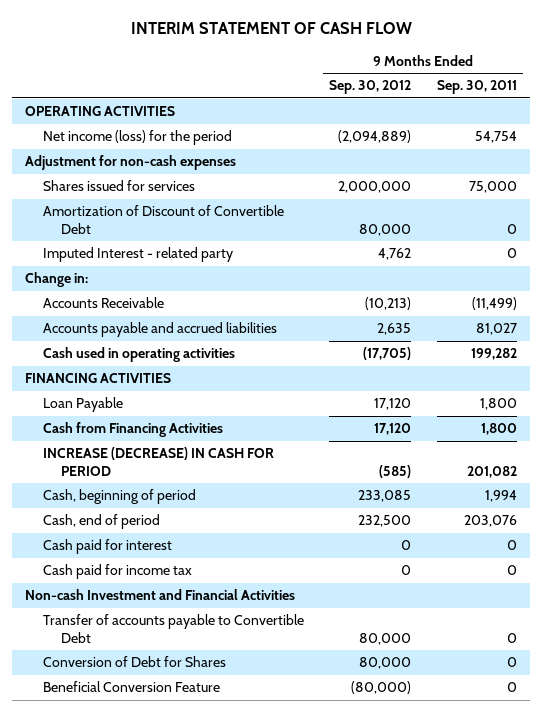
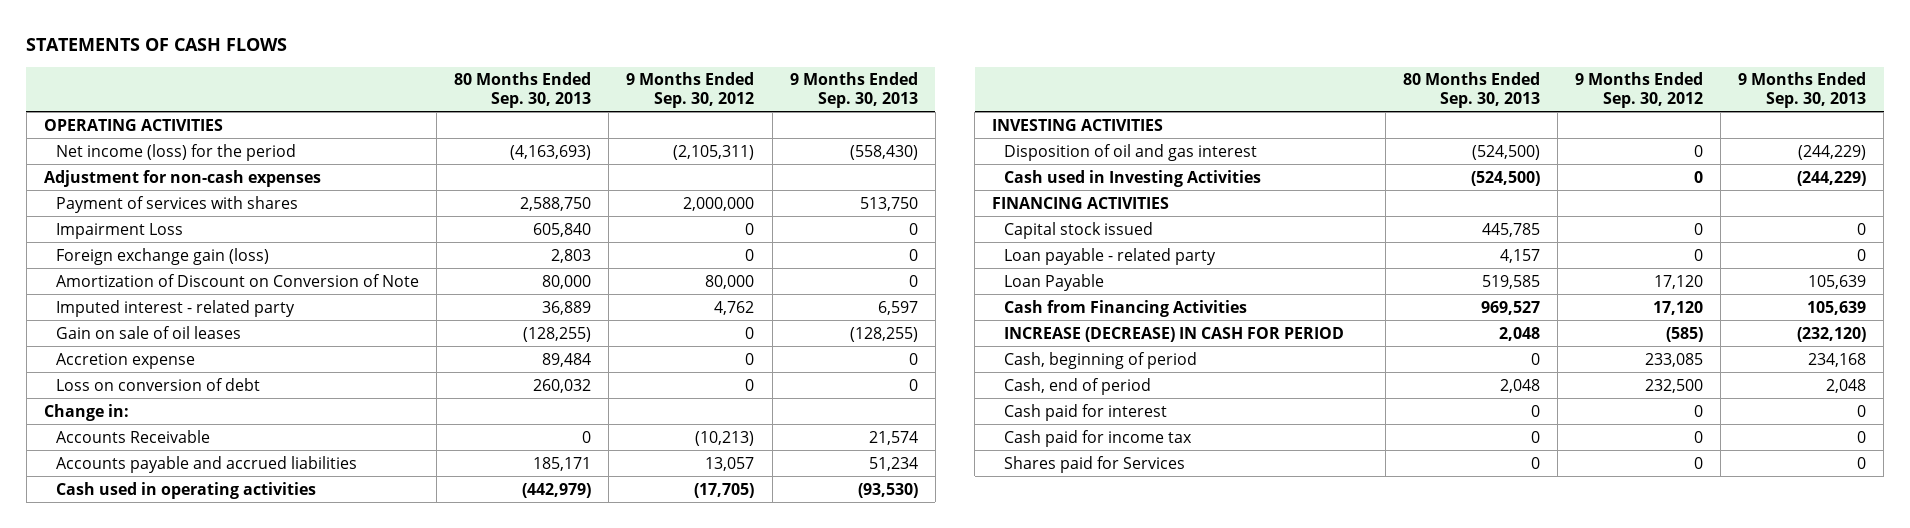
- INTERIM STATEMENT OF CASH FLOW
+ STATEMENTS OF CASH FLOWS
- | 9 Months Ended Sep. 30, 2012 | 9 Months Ended Sep. 30, 2011
+ | 80 Months Ended Sep. 30, 2013 | 9 Months Ended Sep. 30, 2012 | 9 Months Ended Sep. 30, 2013
- Net income (loss) for the period | (2,094,889) | 54,754
+ Net income (loss) for the period | (4,163,693) | (2,105,311) | (558,430)
- Shares issued for services | 2,000,000 | 75,000
- Amortization of Discount of Convertible Debt | 80,000 | 0
- Imputed Interest - related party | 4,762 | 0
+ Payment of services with shares | 2,588,750 | 2,000,000 | 513,750
+ Impairment Loss | 605,840 | 0 | 0
+ Foreign exchange gain (loss) | 2,803 | 0 | 0
+ Amortization of Discount on Conversion of Note | 80,000 | 80,000 | 0
+ Imputed interest - related party | 36,889 | 4,762 | 6,597
+ Gain on sale of oil leases | (128,255) | 0 | (128,255)
+ Accretion expense | 89,484 | 0 | 0
+ Loss on conversion of debt | 260,032 | 0 | 0
- Accounts payable and accrued liabilities | 2,635 | 81,027
+ Accounts payable and accrued liabilities | 185,171 | 13,057 | 51,234
+ INVESTING ACTIVITIES
+ Disposition of oil and gas interest | (524,500) | 0 | (244,229)
+ Cash used in Investing Activities | (524,500) | 0 | (244,229)
+ Capital stock issued | 445,785 | 0 | 0
+ Loan payable - related party | 4,157 | 0 | 0
- Non-cash Investment and Financial Activities
- Transfer of accounts payable to Convertible Debt | 80,000 | 0
- Conversion of Debt for Shares | 80,000 | 0
- Beneficial Conversion Feature | (80,000) | 0
+ Shares paid for Services | 0 | 0 | 0

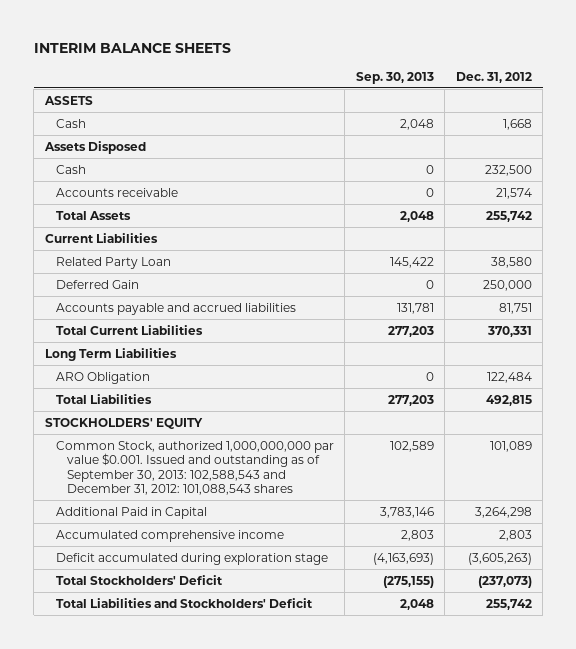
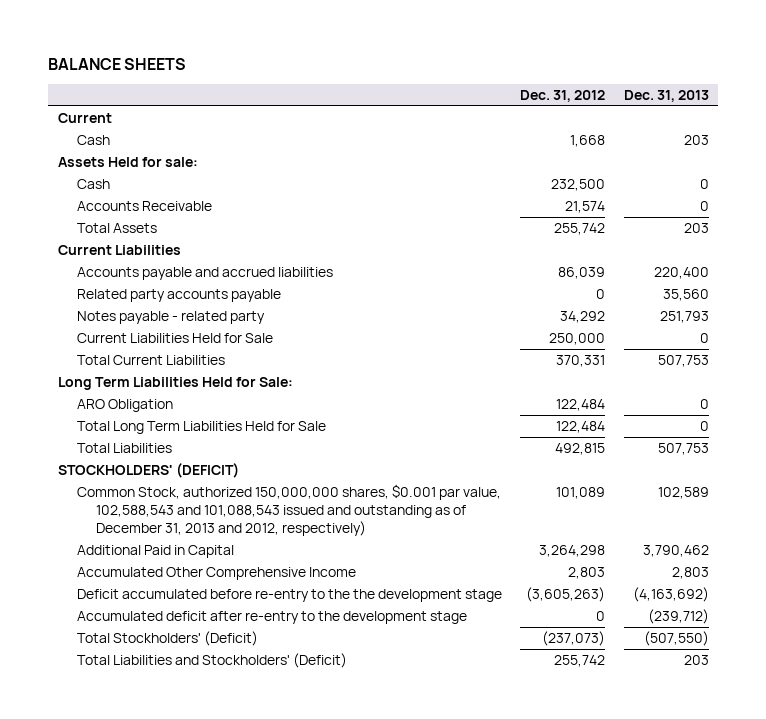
- INTERIM BALANCE SHEETS
+ BALANCE SHEETS
- | Sep. 30, 2013 | Dec. 31, 2012
+ | Dec. 31, 2012 | Dec. 31, 2013
- ASSETS
+ Current
- Assets Disposed
+ Assets Held for sale:
- Accounts receivable | 0 | 21,574
+ Accounts Receivable | 21,574 | 0
- Related Party Loan | 145,422 | 38,580
- Deferred Gain | 0 | 250,000
- Accounts payable and accrued liabilities | 131,781 | 81,751
+ Accounts payable and accrued liabilities | 86,039 | 220,400
+ Related party accounts payable | 0 | 35,560
+ Notes payable - related party | 34,292 | 251,793
+ Current Liabilities Held for Sale | 250,000 | 0
- Long Term Liabilities
+ Long Term Liabilities Held for Sale:
+ Total Long Term Liabilities Held for Sale | 122,484 | 0
- STOCKHOLDERS' EQUITY
- Common Stock, authorized 1,000,000,000 par value $0.001. Issued and outstanding as of September 30, 2013: 102,588,543 and December 31, 2012: 101,088,543 shares | 102,589 | 101,089
+ STOCKHOLDERS' (DEFICIT)
+ Common Stock, authorized 150,000,000 shares, $0.001 par value, 102,588,543 and 101,088,543 issued and outstanding as of December 31, 2013 and 2012, respectively) | 101,089 | 102,589
- Accumulated comprehensive income | 2,803 | 2,803
- Deficit accumulated during exploration stage | (4,163,693) | (3,605,263)
- Total Stockholders' Deficit | (275,155) | (237,073)
- Total Liabilities and Stockholders' Deficit | 2,048 | 255,742
+ Accumulated Other Comprehensive Income | 2,803 | 2,803
+ Deficit accumulated before re-entry to the the development stage | (3,605,263) | (4,163,692)
+ Accumulated deficit after re-entry to the development stage | 0 | (239,712)
+ Total Stockholders' (Deficit) | (237,073) | (507,550)
+ Total Liabilities and Stockholders' (Deficit) | 255,742 | 203

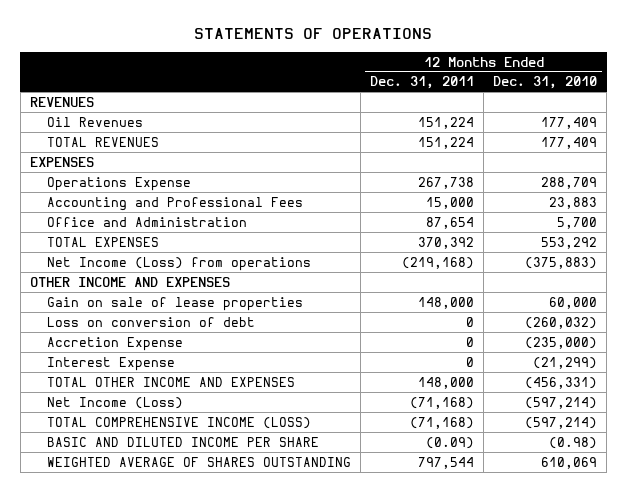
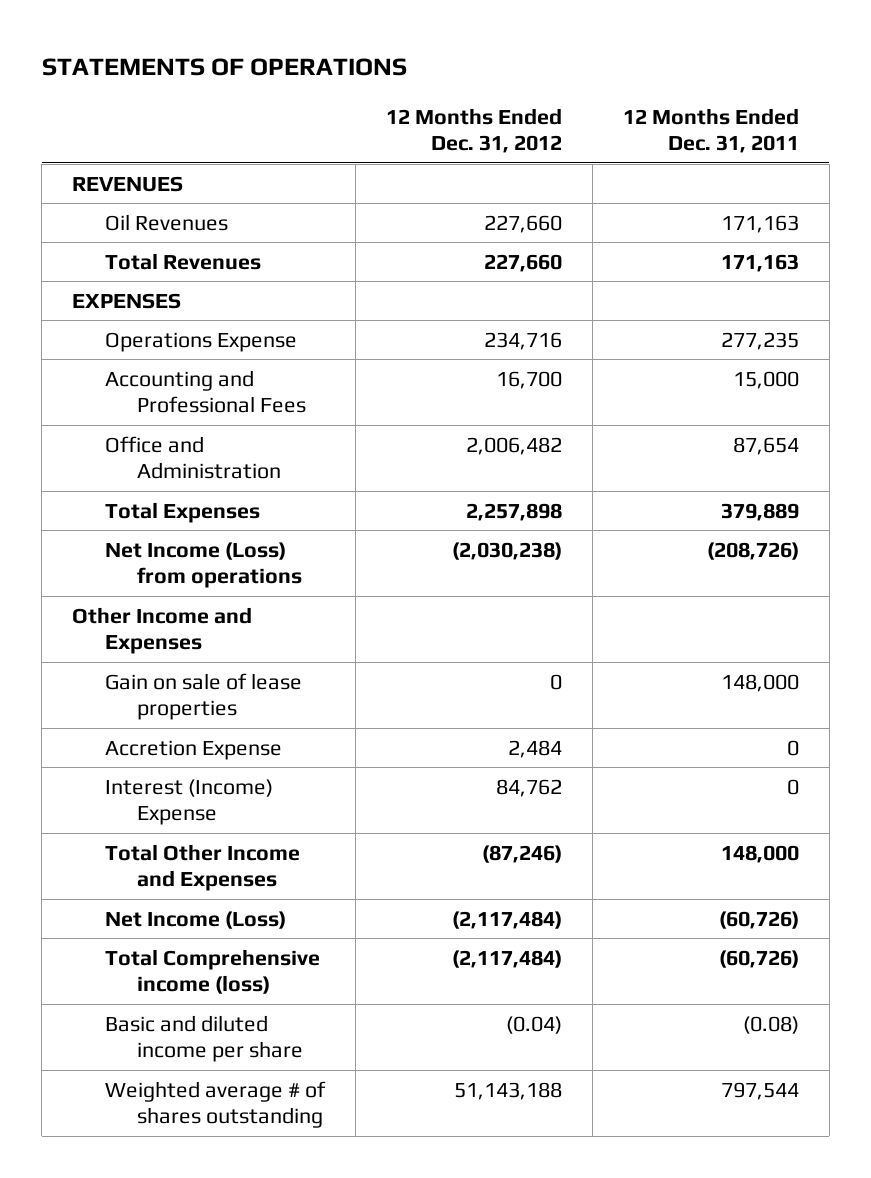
- | 12 Months Ended Dec. 31, 2011 | 12 Months Ended Dec. 31, 2010
+ | 12 Months Ended Dec. 31, 2012 | 12 Months Ended Dec. 31, 2011
- Oil Revenues | 151,224 | 177,409
- TOTAL REVENUES | 151,224 | 177,409
+ Oil Revenues | 227,660 | 171,163
+ Total Revenues | 227,660 | 171,163
- Operations Expense | 267,738 | 288,709
+ Operations Expense | 234,716 | 277,235
- TOTAL EXPENSES | 370,392 | 553,292
- Net Income (Loss) from operations | (219,168) | (375,883)
- OTHER INCOME AND EXPENSES
+ Total Expenses | 2,257,898 | 379,889
+ Net Income (Loss) from operations | (2,030,238) | (208,726)
+ Other Income and Expenses
- Loss on conversion of debt | 0 | (260,032)
- Interest Expense | 0 | (21,299)
- TOTAL OTHER INCOME AND EXPENSES | 148,000 | (456,331)
- Net Income (Loss) | (71,168) | (597,214)
- TOTAL COMPREHENSIVE INCOME (LOSS) | (71,168) | (597,214)
- BASIC AND DILUTED INCOME PER SHARE | (0.09) | (0.98)
- WEIGHTED AVERAGE OF SHARES OUTSTANDING | 797,544 | 610,069
+ Interest (Income) Expense | 84,762 | 0
+ Total Other Income and Expenses | (87,246) | 148,000
+ Net Income (Loss) | (2,117,484) | (60,726)
+ Total Comprehensive income (loss) | (2,117,484) | (60,726)
+ Basic and diluted income per share | (0.04) | (0.08)
+ Weighted average # of shares outstanding | 51,143,188 | 797,544

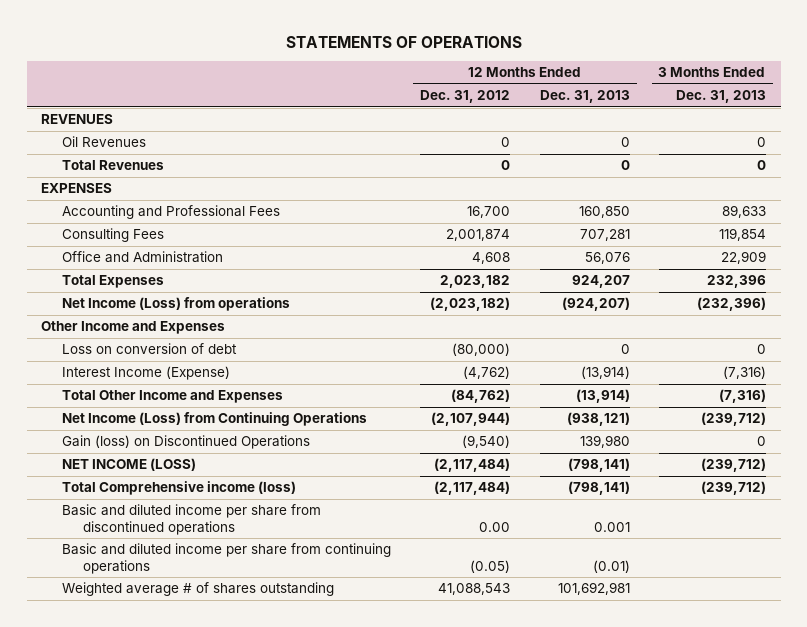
- | 12 Months Ended Dec. 31, 2012 | 12 Months Ended Dec. 31, 2011
+ | 12 Months Ended Dec. 31, 2012 | 12 Months Ended Dec. 31, 2013 | 3 Months Ended Dec. 31, 2013
- Oil Revenues | 227,660 | 171,163
- Total Revenues | 227,660 | 171,163
+ Oil Revenues | 0 | 0 | 0
+ Total Revenues | 0 | 0 | 0
- Operations Expense | 234,716 | 277,235
- Office and Administration | 2,006,482 | 87,654
- Total Expenses | 2,257,898 | 379,889
- Net Income (Loss) from operations | (2,030,238) | (208,726)
+ Consulting Fees | 2,001,874 | 707,281 | 119,854
+ Office and Administration | 4,608 | 56,076 | 22,909
+ Total Expenses | 2,023,182 | 924,207 | 232,396
+ Net Income (Loss) from operations | (2,023,182) | (924,207) | (232,396)
- Gain on sale of lease properties | 0 | 148,000
- Accretion Expense | 2,484 | 0
- Interest (Income) Expense | 84,762 | 0
- Total Other Income and Expenses | (87,246) | 148,000
- Net Income (Loss) | (2,117,484) | (60,726)
+ Loss on conversion of debt | (80,000) | 0 | 0
+ Interest Income (Expense) | (4,762) | (13,914) | (7,316)
+ Total Other Income and Expenses | (84,762) | (13,914) | (7,316)
+ Net Income (Loss) from Continuing Operations | (2,107,944) | (938,121) | (239,712)
+ Gain (loss) on Discontinued Operations | (9,540) | 139,980 | 0
+ NET INCOME (LOSS) | (2,117,484) | (798,141) | (239,712)
- Basic and diluted income per share | (0.04) | (0.08)
- Weighted average # of shares outstanding | 51,143,188 | 797,544
+ Basic and diluted income per share from discontinued operations | 0.00 | 0.001 |
+ Basic and diluted income per share from continuing operations | (0.05) | (0.01) |
+ Weighted average # of shares outstanding | 41,088,543 | 101,692,981 |

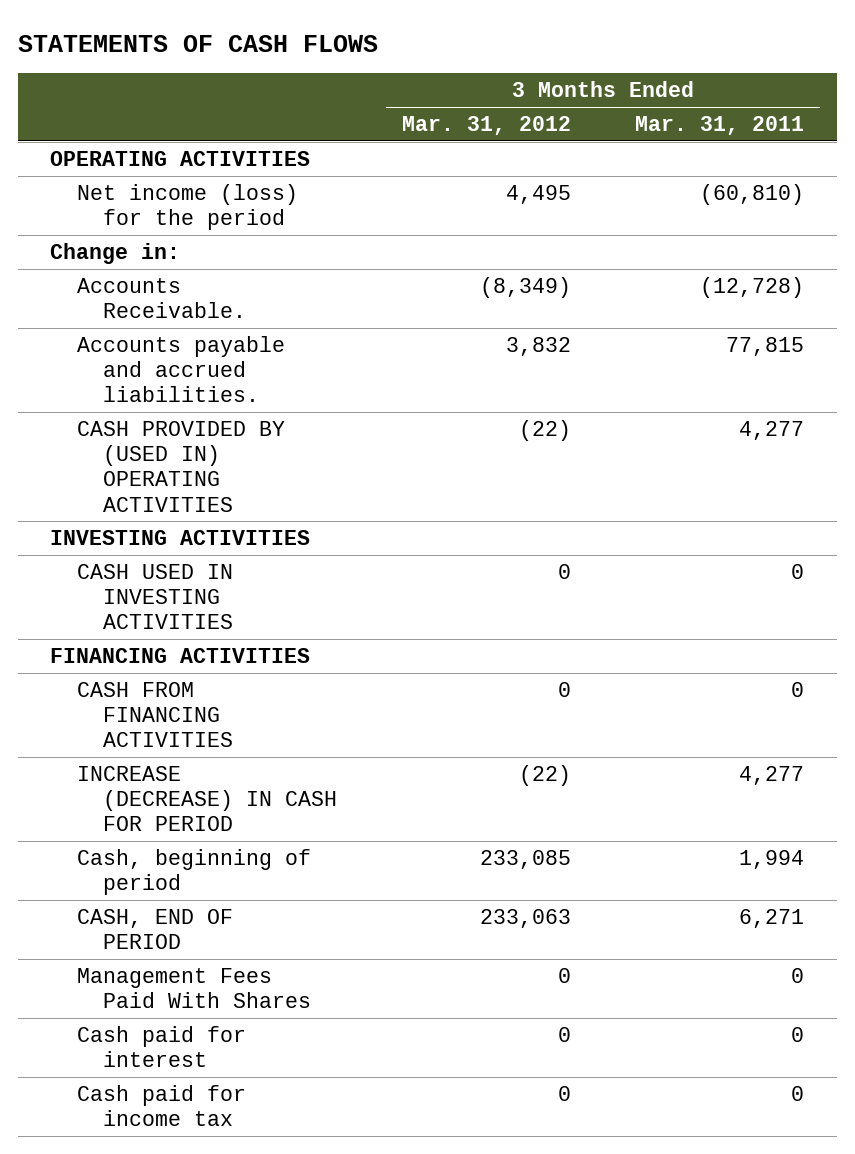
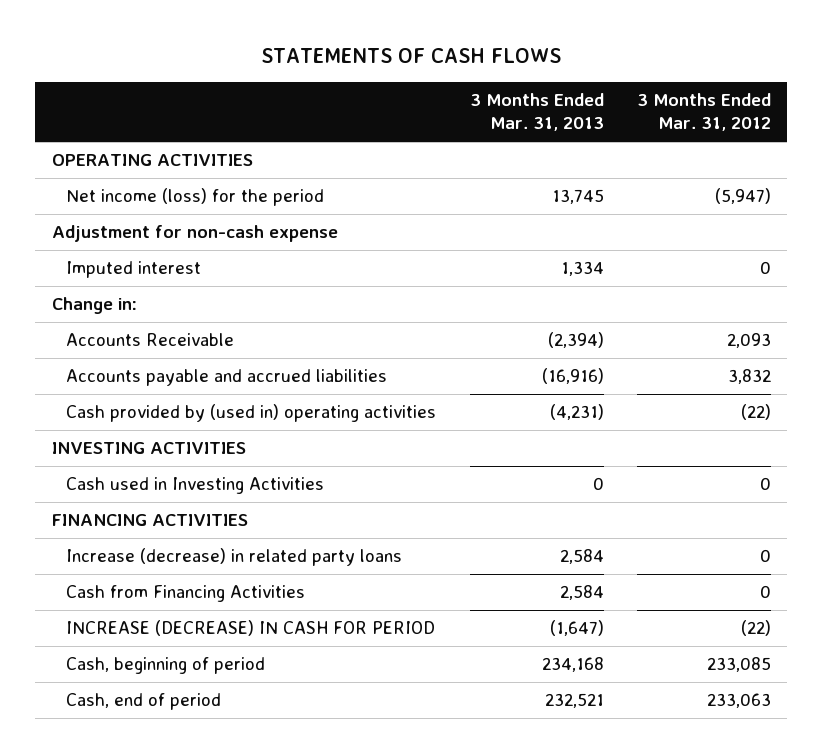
- | 3 Months Ended Mar. 31, 2012 | 3 Months Ended Mar. 31, 2011
+ | 3 Months Ended Mar. 31, 2013 | 3 Months Ended Mar. 31, 2012
- Net income (loss) for the period | 4,495 | (60,810)
+ Net income (loss) for the period | 13,745 | (5,947)
+ Adjustment for non-cash expense
+ Imputed interest | 1,334 | 0
- Accounts Receivable. | (8,349) | (12,728)
- Accounts payable and accrued liabilities. | 3,832 | 77,815
- CASH PROVIDED BY (USED IN) OPERATING ACTIVITIES | (22) | 4,277
+ Accounts Receivable | (2,394) | 2,093
+ Accounts payable and accrued liabilities | (16,916) | 3,832
+ Cash provided by (used in) operating activities | (4,231) | (22)
- CASH USED IN INVESTING ACTIVITIES | 0 | 0
+ Cash used in Investing Activities | 0 | 0
- CASH FROM FINANCING ACTIVITIES | 0 | 0
+ Increase (decrease) in related party loans | 2,584 | 0
+ Cash from Financing Activities | 2,584 | 0
- CASH, END OF PERIOD | 233,063 | 6,271
- Management Fees Paid With Shares | 0 | 0
- Cash paid for interest | 0 | 0
- Cash paid for income tax | 0 | 0
+ Cash, end of period | 232,521 | 233,063

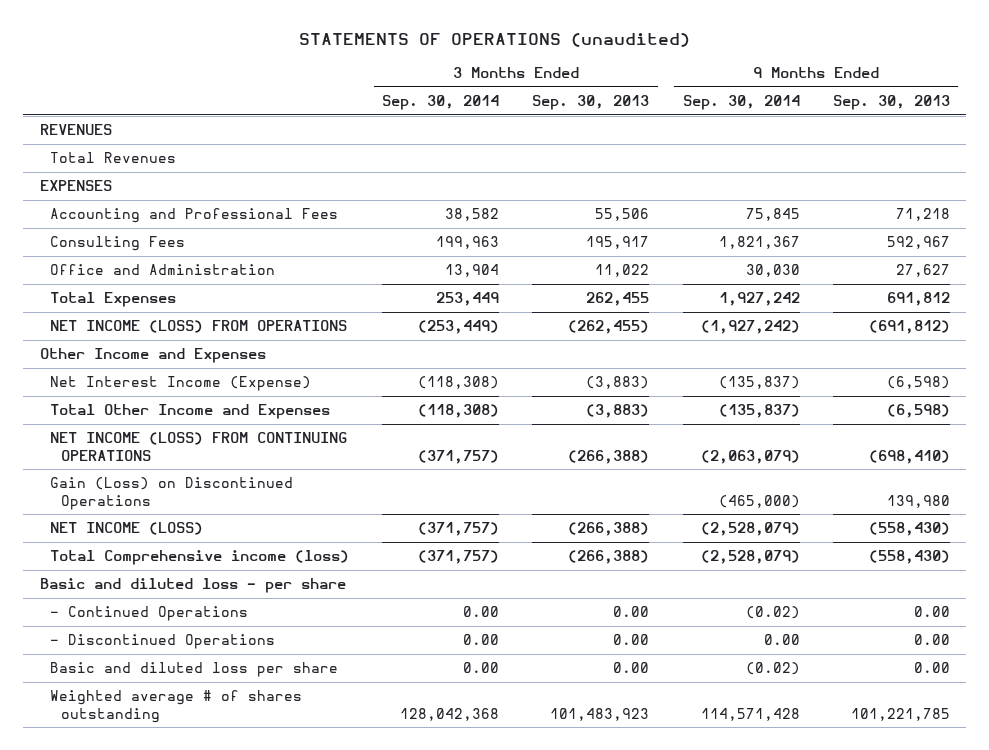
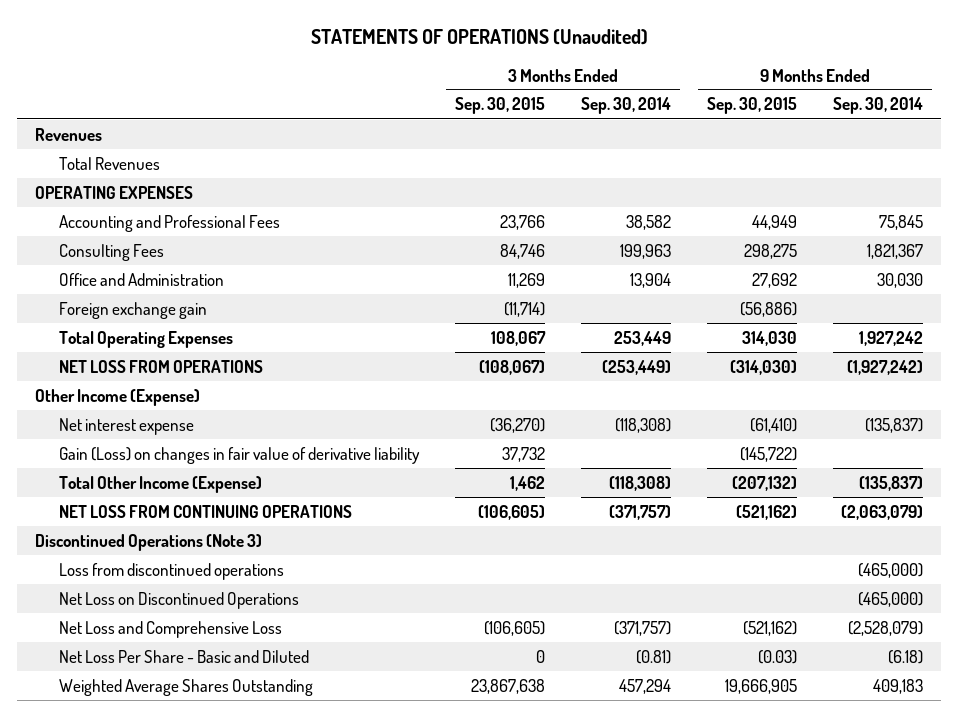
- STATEMENTS OF OPERATIONS (unaudited)
+ STATEMENTS OF OPERATIONS (Unaudited)
- | 3 Months Ended Sep. 30, 2014 | 3 Months Ended Sep. 30, 2013 | 9 Months Ended Sep. 30, 2014 | 9 Months Ended Sep. 30, 2013
+ | 3 Months Ended Sep. 30, 2015 | 3 Months Ended Sep. 30, 2014 | 9 Months Ended Sep. 30, 2015 | 9 Months Ended Sep. 30, 2014
- REVENUES
+ Revenues
- EXPENSES
+ OPERATING EXPENSES
- Total Expenses | 253,449 | 262,455 | 1,927,242 | 691,812
- NET INCOME (LOSS) FROM OPERATIONS | (253,449) | (262,455) | (1,927,242) | (691,812)
- Other Income and Expenses
- Net Interest Income (Expense) | (118,308) | (3,883) | (135,837) | (6,598)
- Total Other Income and Expenses | (118,308) | (3,883) | (135,837) | (6,598)
- NET INCOME (LOSS) FROM CONTINUING OPERATIONS | (371,757) | (266,388) | (2,063,079) | (698,410)
- Gain (Loss) on Discontinued Operations | | | (465,000) | 139,980
- NET INCOME (LOSS) | (371,757) | (266,388) | (2,528,079) | (558,430)
- Total Comprehensive income (loss) | (371,757) | (266,388) | (2,528,079) | (558,430)
- Basic and diluted loss - per share
- - Continued Operations | 0.00 | 0.00 | (0.02) | 0.00
- - Discontinued Operations | 0.00 | 0.00 | 0.00 | 0.00
- Basic and diluted loss per share | 0.00 | 0.00 | (0.02) | 0.00
- Weighted average # of shares outstanding | 128,042,368 | 101,483,923 | 114,571,428 | 101,221,785
+ Foreign exchange gain | (11,714) | | (56,886) |
+ Total Operating Expenses | 108,067 | 253,449 | 314,030 | 1,927,242
+ NET LOSS FROM OPERATIONS | (108,067) | (253,449) | (314,030) | (1,927,242)
+ Other Income (Expense)
+ Net interest expense | (36,270) | (118,308) | (61,410) | (135,837)
+ Gain (Loss) on changes in fair value of derivative liability | 37,732 | | (145,722) |
+ Total Other Income (Expense) | 1,462 | (118,308) | (207,132) | (135,837)
+ NET LOSS FROM CONTINUING OPERATIONS | (106,605) | (371,757) | (521,162) | (2,063,079)
+ Discontinued Operations (Note 3)
+ Loss from discontinued operations | | | | (465,000)
+ Net Loss on Discontinued Operations | | | | (465,000)
+ Net Loss and Comprehensive Loss | (106,605) | (371,757) | (521,162) | (2,528,079)
+ Net Loss Per Share - Basic and Diluted | 0 | (0.81) | (0.03) | (6.18)
+ Weighted Average Shares Outstanding | 23,867,638 | 457,294 | 19,666,905 | 409,183

